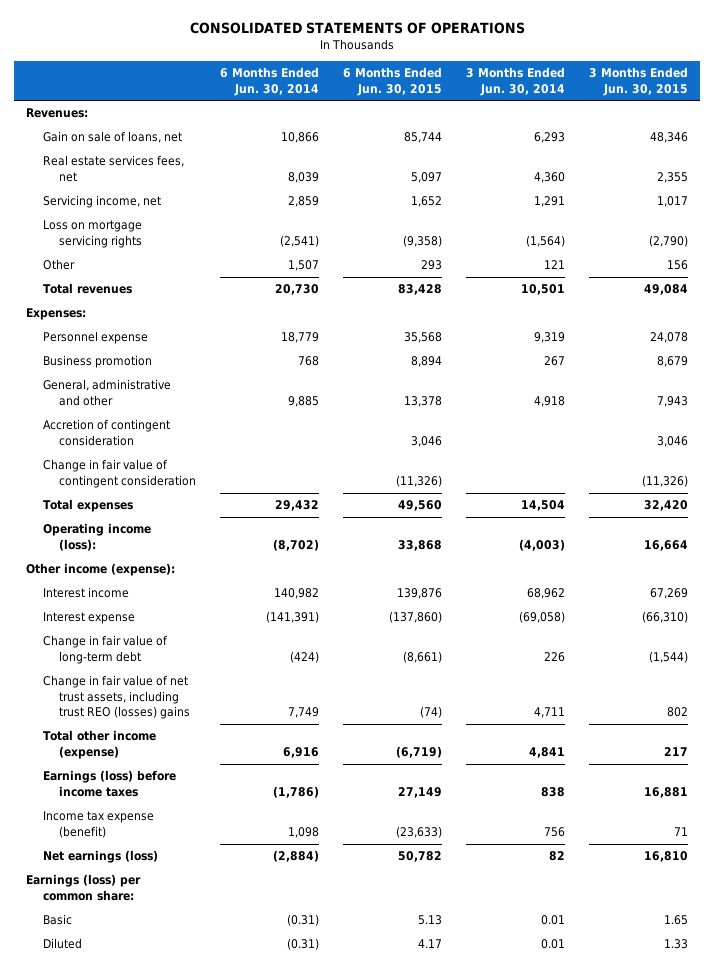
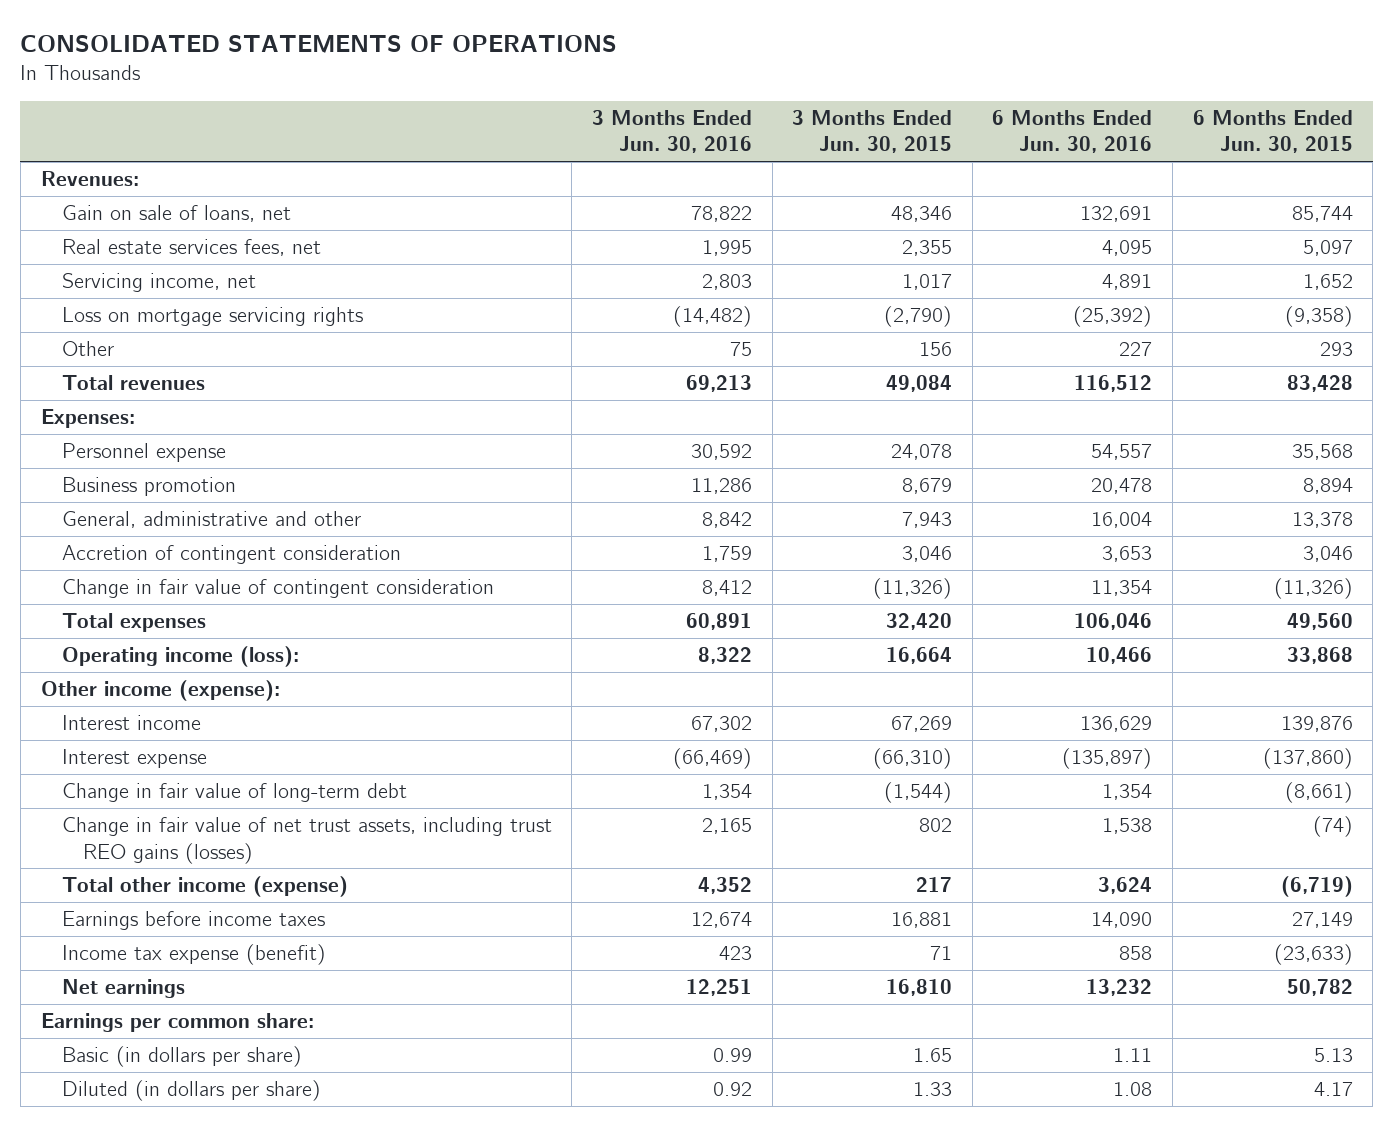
- | 6 Months Ended Jun. 30, 2014 | 6 Months Ended Jun. 30, 2015 | 3 Months Ended Jun. 30, 2014 | 3 Months Ended Jun. 30, 2015
+ | 3 Months Ended Jun. 30, 2016 | 3 Months Ended Jun. 30, 2015 | 6 Months Ended Jun. 30, 2016 | 6 Months Ended Jun. 30, 2015
- Change in fair value of net trust assets, including trust REO (losses) gains | 7,749 | (74) | 4,711 | 802
+ Change in fair value of net trust assets, including trust REO gains (losses) | 2,165 | 802 | 1,538 | (74)
- Earnings (loss) before income taxes | (1,786) | 27,149 | 838 | 16,881
+ Earnings before income taxes | 12,674 | 16,881 | 14,090 | 27,149
- Net earnings (loss) | (2,884) | 50,782 | 82 | 16,810
- Earnings (loss) per common share:
- Basic | (0.31) | 5.13 | 0.01 | 1.65
- Diluted | (0.31) | 4.17 | 0.01 | 1.33
+ Net earnings | 12,251 | 16,810 | 13,232 | 50,782
+ Earnings per common share:
+ Basic (in dollars per share) | 0.99 | 1.65 | 1.11 | 5.13
+ Diluted (in dollars per share) | 0.92 | 1.33 | 1.08 | 4.17

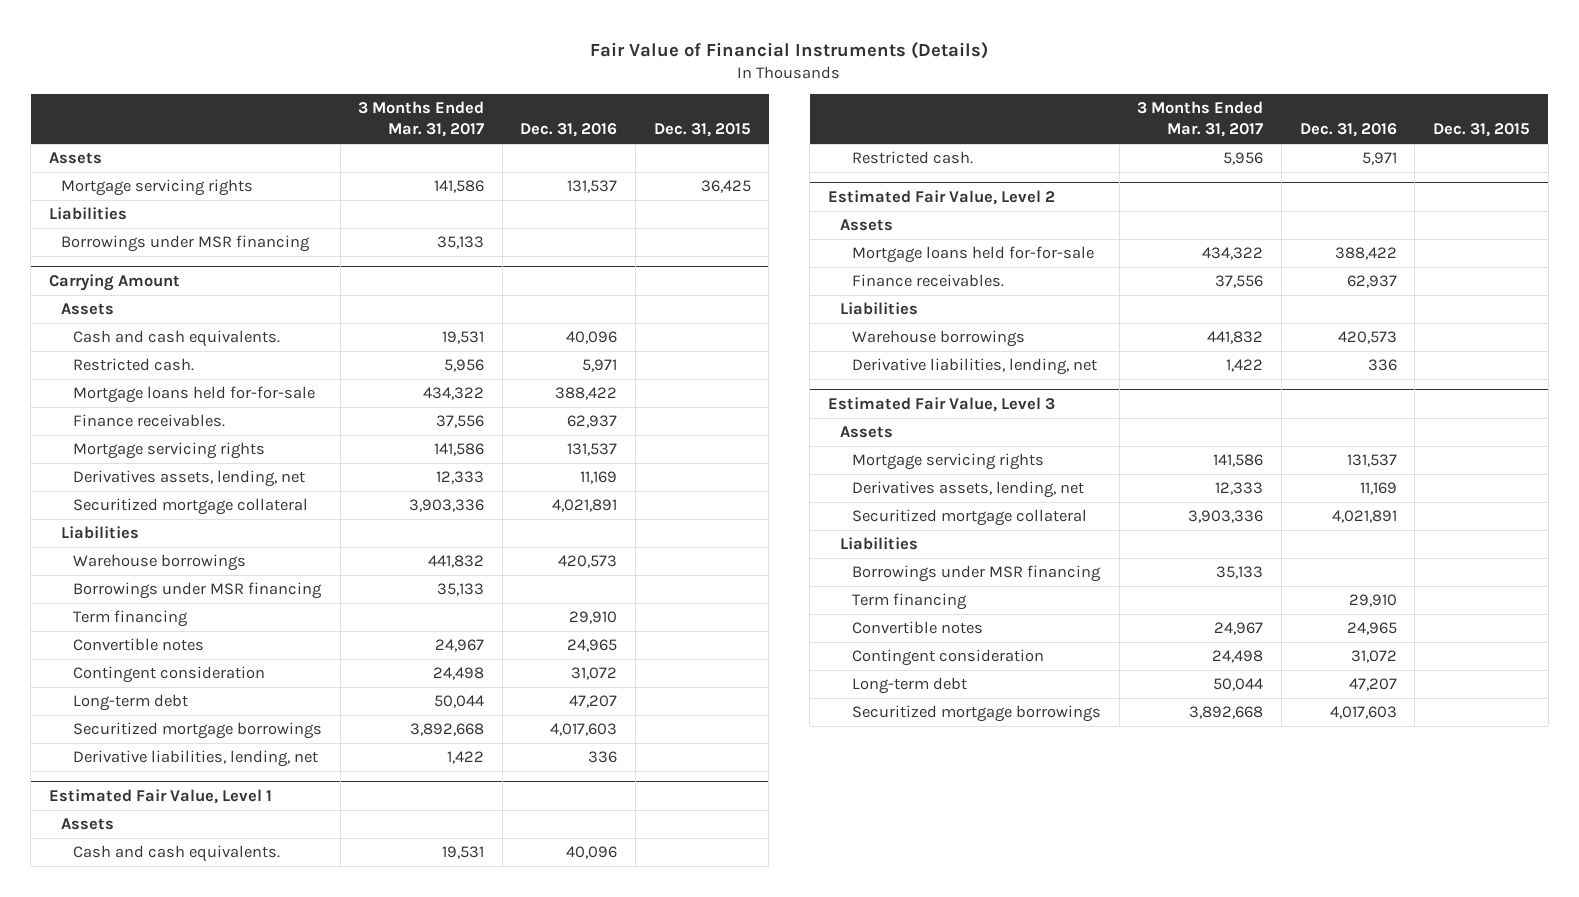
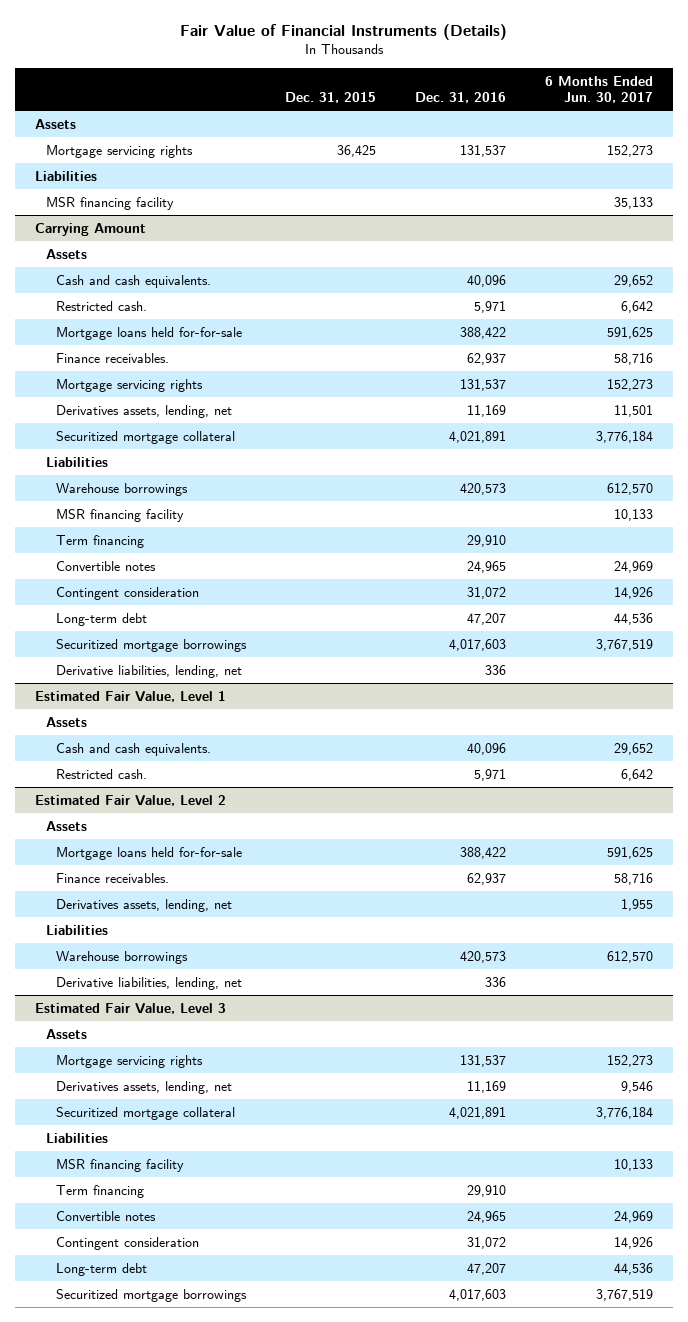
- | 3 Months Ended Mar. 31, 2017 | Dec. 31, 2016 | Dec. 31, 2015
+ | Dec. 31, 2015 | Dec. 31, 2016 | 6 Months Ended Jun. 30, 2017
- Borrowings under MSR financing | 35,133 | |
+ MSR financing facility | | | 35,133
@ Carrying Amount
- Borrowings under MSR financing | 35,133 | |
+ MSR financing facility | | | 10,133
@ Estimated Fair Value, Level 2
+ Derivatives assets, lending, net | | | 1,955
@ Estimated Fair Value, Level 3
- Borrowings under MSR financing | 35,133 | |
+ MSR financing facility | | | 10,133

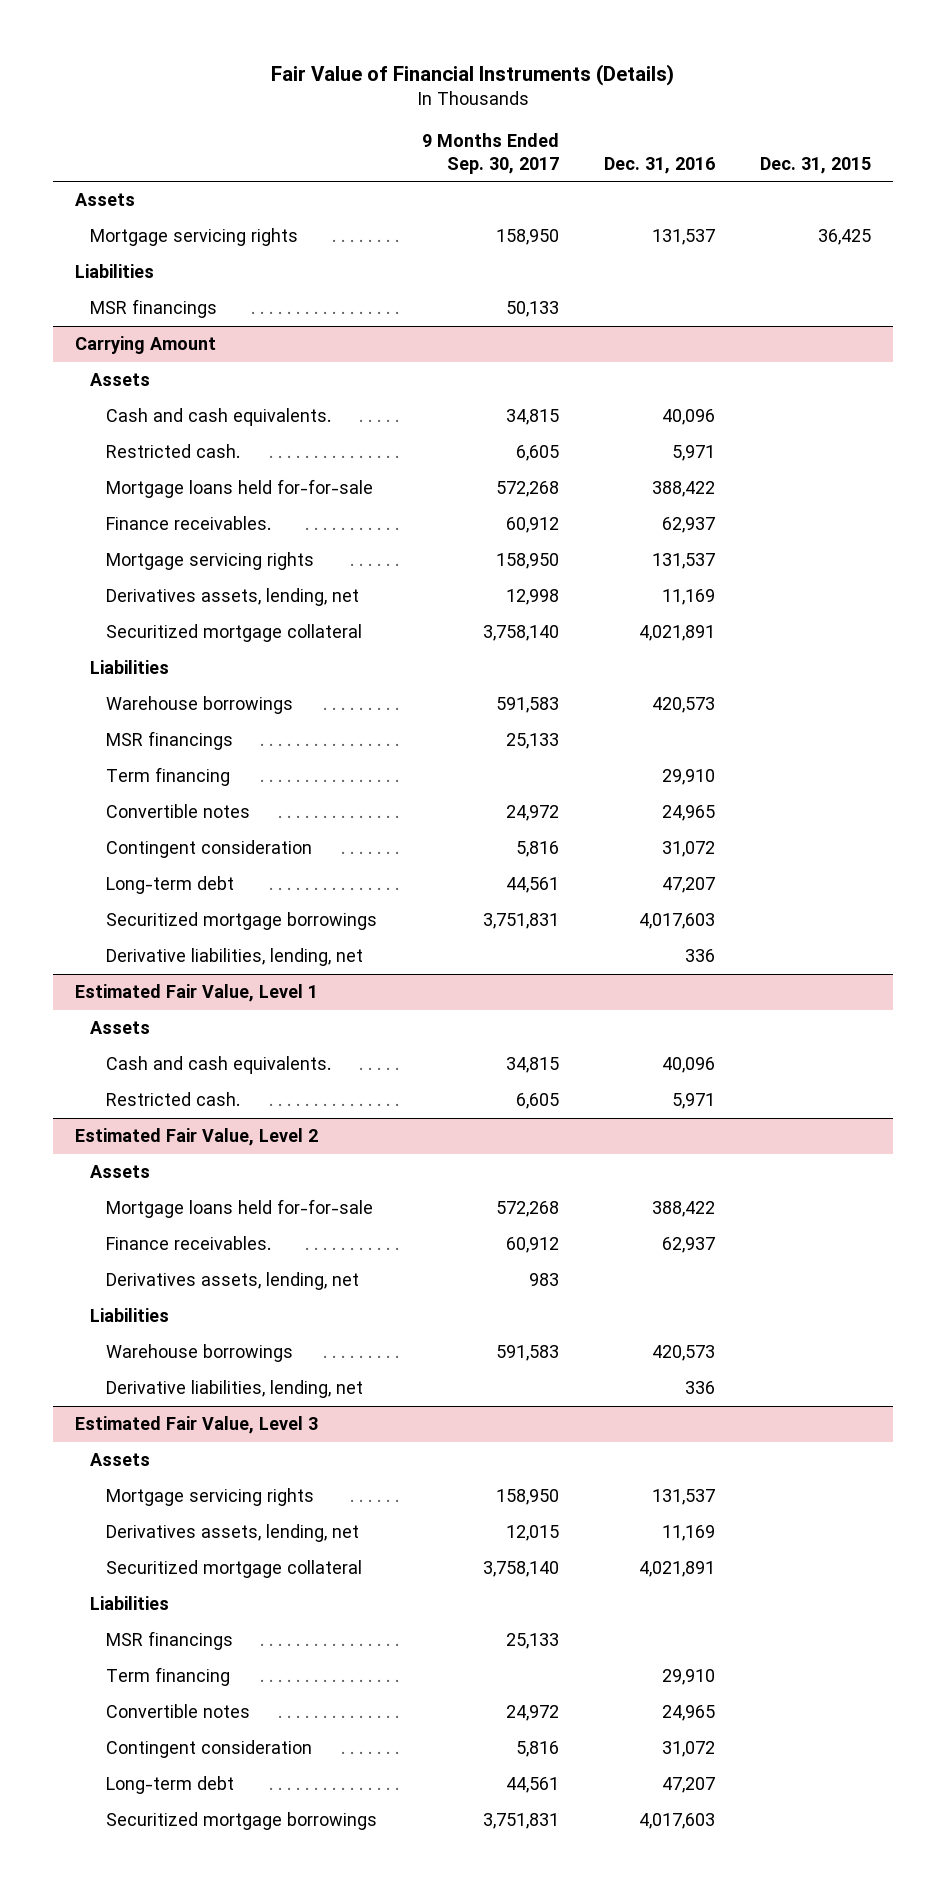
- | Dec. 31, 2015 | Dec. 31, 2016 | 6 Months Ended Jun. 30, 2017
+ | 9 Months Ended Sep. 30, 2017 | Dec. 31, 2016 | Dec. 31, 2015
- MSR financing facility | | | 35,133
+ MSR financings | 50,133 | |
@ Carrying Amount
- MSR financing facility | | | 10,133
+ MSR financings | 25,133 | |
@ Estimated Fair Value, Level 3
- MSR financing facility | | | 10,133
+ MSR financings | 25,133 | |

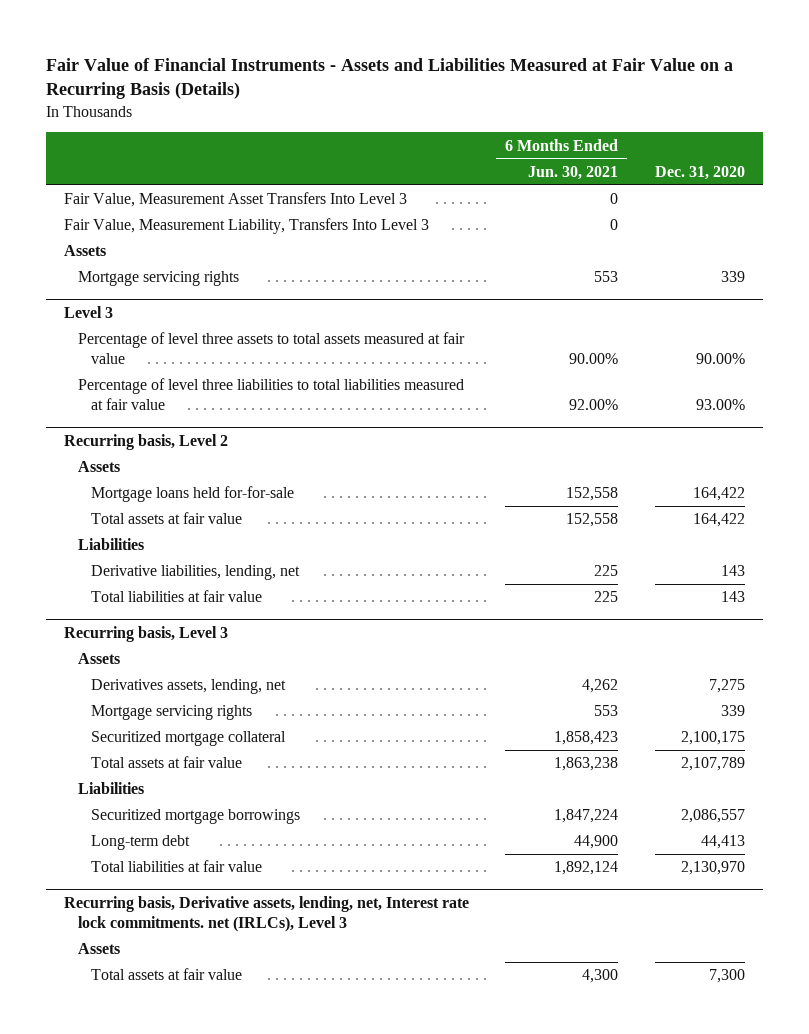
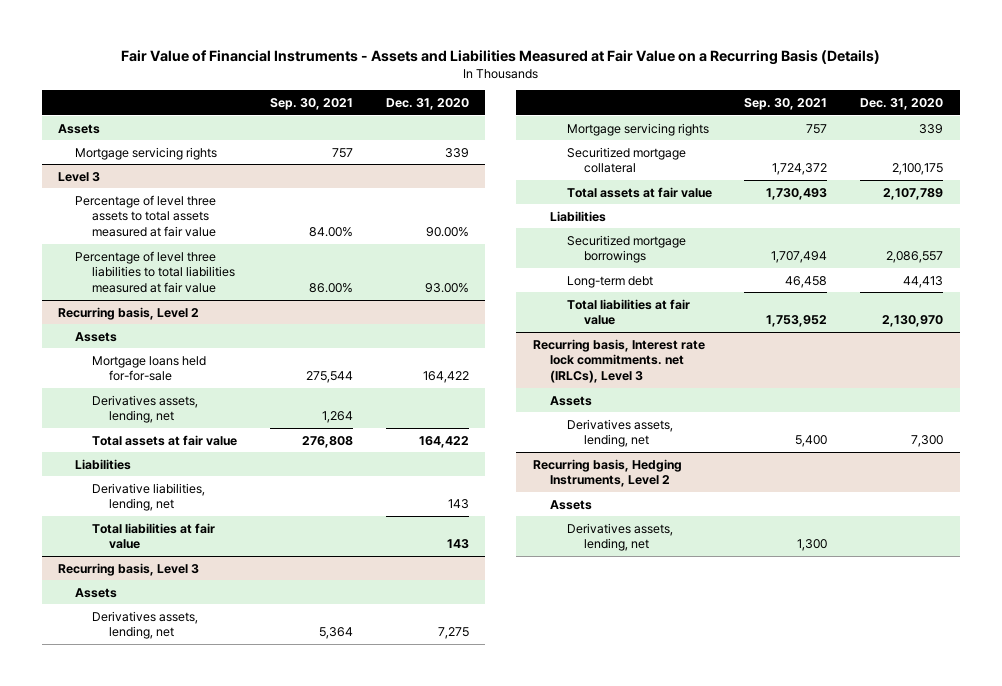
- | 6 Months Ended Jun. 30, 2021 | Dec. 31, 2020
+ | Sep. 30, 2021 | Dec. 31, 2020
- Fair Value, Measurement Asset Transfers Into Level 3 | 0 |
- Fair Value, Measurement Liability, Transfers Into Level 3 | 0 |
@ Recurring basis, Level 2
+ Derivatives assets, lending, net | 1,264 |
- Recurring basis, Derivative assets, lending, net, Interest rate lock commitments. net (IRLCs), Level 3
+ Recurring basis, Interest rate lock commitments. net (IRLCs), Level 3
- Total assets at fair value | 4,300 | 7,300
+ Derivatives assets, lending, net | 5,400 | 7,300
+ Recurring basis, Hedging Instruments, Level 2
+ Assets
+ Derivatives assets, lending, net | 1,300 |

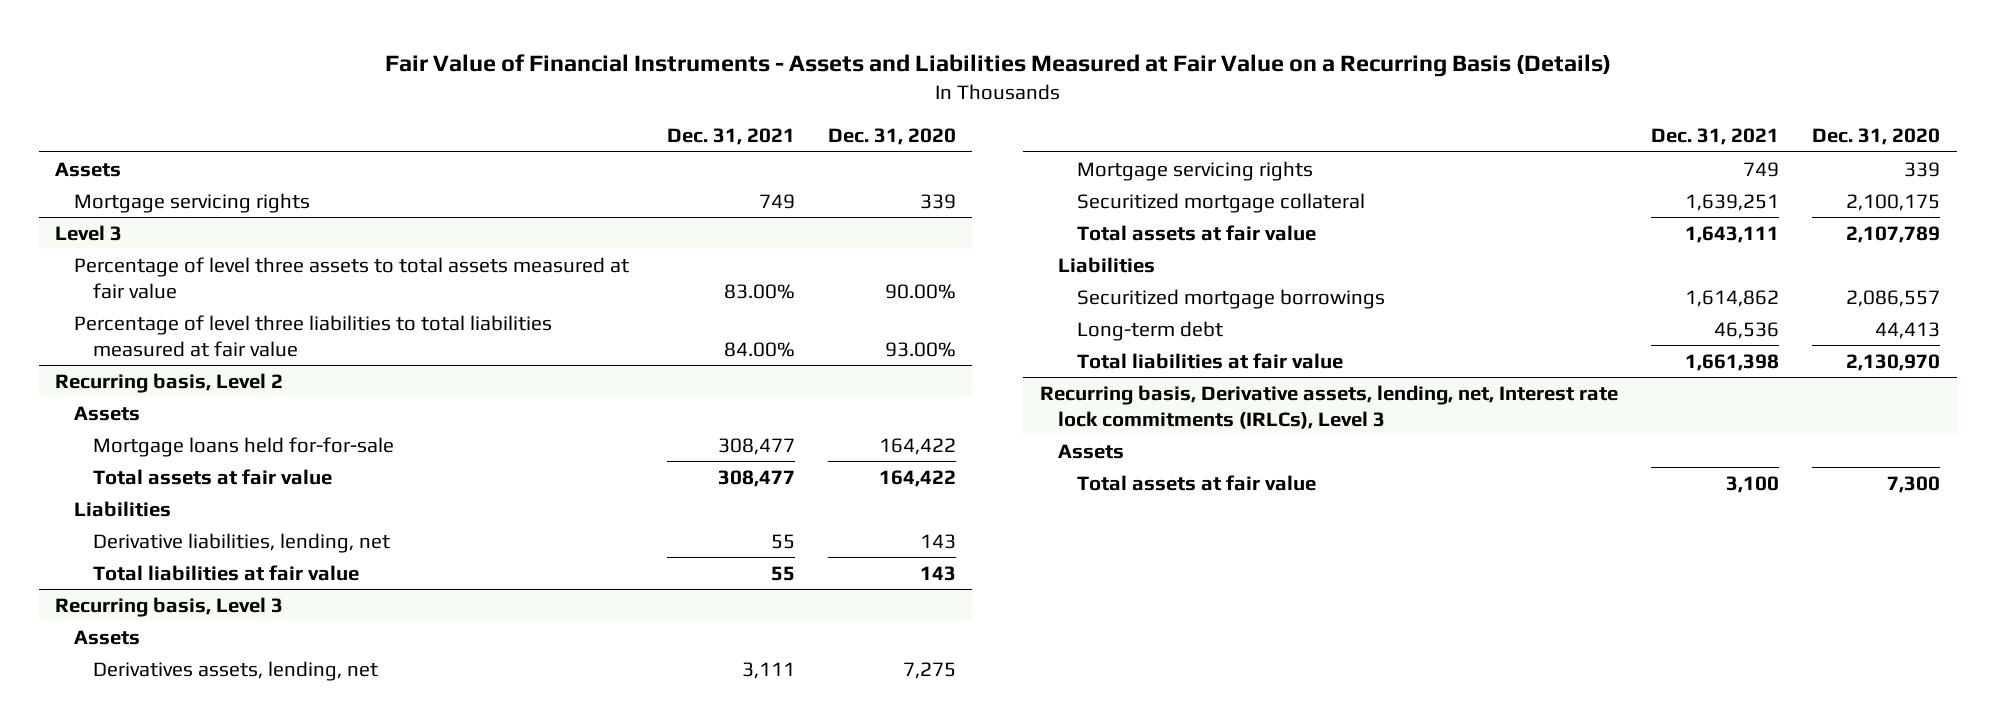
- | Sep. 30, 2021 | Dec. 31, 2020
+ | Dec. 31, 2021 | Dec. 31, 2020
@ Recurring basis, Level 2
- Derivatives assets, lending, net | 1,264 |
- Recurring basis, Interest rate lock commitments. net (IRLCs), Level 3
- Assets
- Derivatives assets, lending, net | 5,400 | 7,300
- Recurring basis, Hedging Instruments, Level 2
+ Recurring basis, Derivative assets, lending, net, Interest rate lock commitments (IRLCs), Level 3
- Derivatives assets, lending, net | 1,300 |
+ Total assets at fair value | 3,100 | 7,300

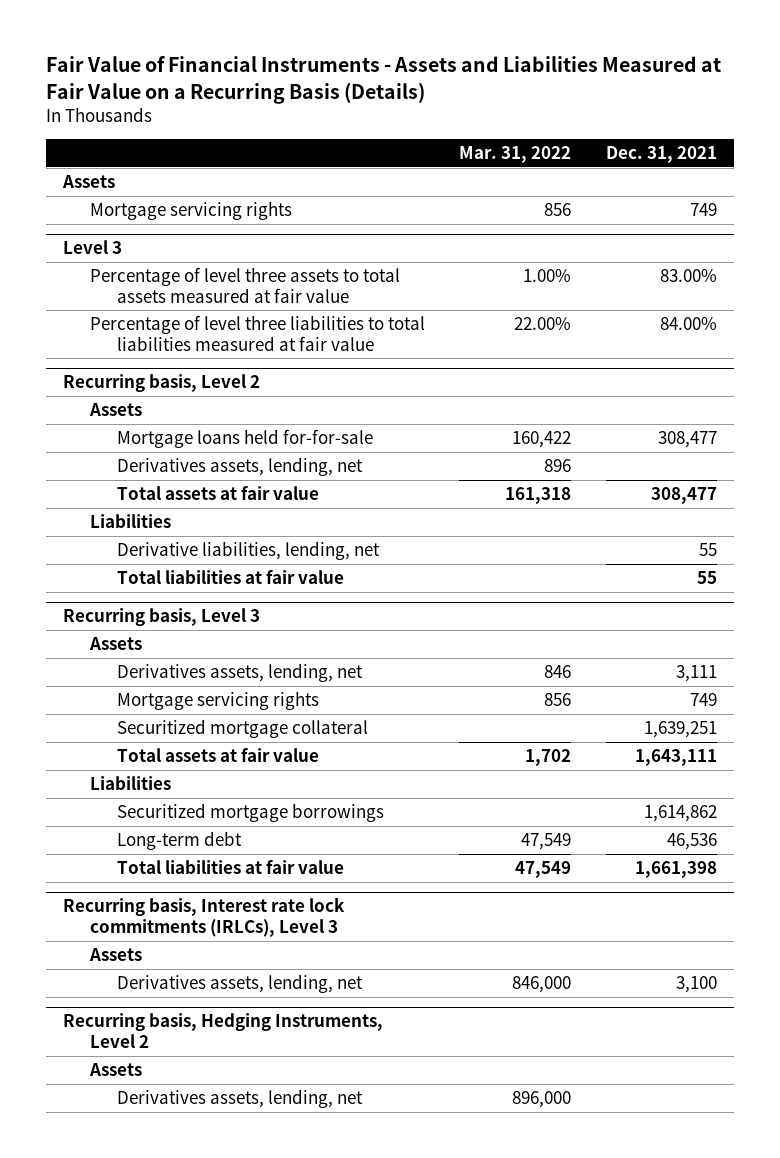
- | Dec. 31, 2021 | Dec. 31, 2020
+ | Mar. 31, 2022 | Dec. 31, 2021
@ Recurring basis, Level 2
+ Derivatives assets, lending, net | 896 |
- Recurring basis, Derivative assets, lending, net, Interest rate lock commitments (IRLCs), Level 3
+ Recurring basis, Interest rate lock commitments (IRLCs), Level 3
- Total assets at fair value | 3,100 | 7,300
+ Derivatives assets, lending, net | 846,000 | 3,100
+ Recurring basis, Hedging Instruments, Level 2
+ Assets
+ Derivatives assets, lending, net | 896,000 |

